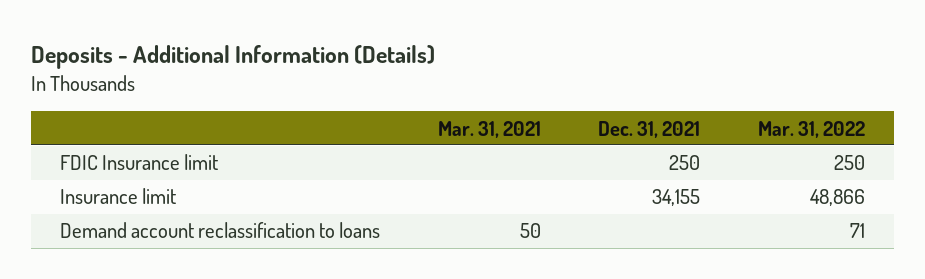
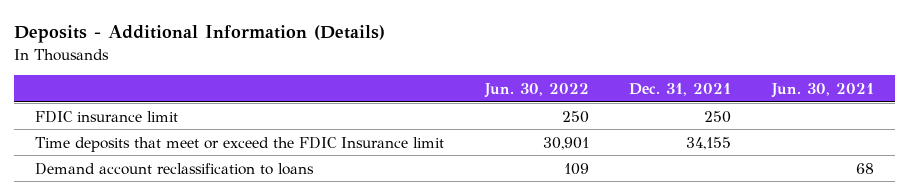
- | Mar. 31, 2021 | Dec. 31, 2021 | Mar. 31, 2022
+ | Jun. 30, 2022 | Dec. 31, 2021 | Jun. 30, 2021
- FDIC Insurance limit | | 250 | 250
- Insurance limit | | 34,155 | 48,866
+ FDIC insurance limit | 250 | 250 |
+ Time deposits that meet or exceed the FDIC Insurance limit | 30,901 | 34,155 |

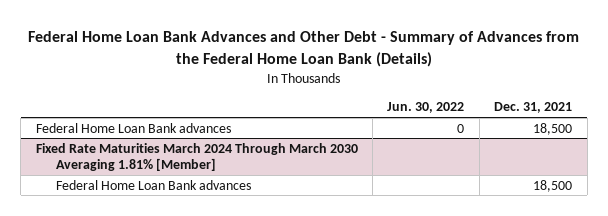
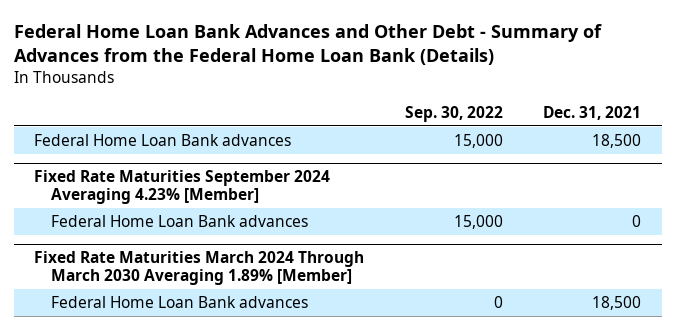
- | Jun. 30, 2022 | Dec. 31, 2021
+ | Sep. 30, 2022 | Dec. 31, 2021
- Fixed Rate Maturities March 2024 Through March 2030 Averaging 1.81% [Member]
+ Fixed Rate Maturities September 2024 Averaging 4.23% [Member]
+ Federal Home Loan Bank advances | 15,000 | 0
+ Fixed Rate Maturities March 2024 Through March 2030 Averaging 1.89% [Member]

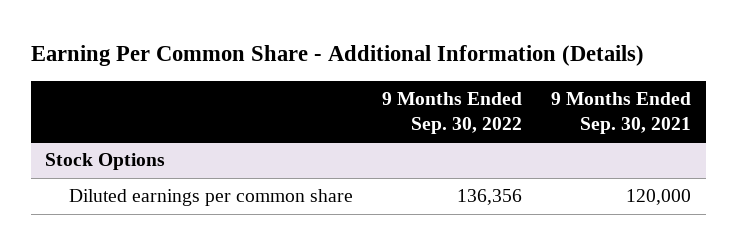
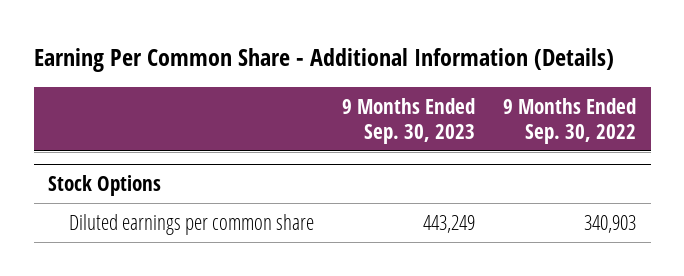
- | 9 Months Ended Sep. 30, 2022 | 9 Months Ended Sep. 30, 2021
+ | 9 Months Ended Sep. 30, 2023 | 9 Months Ended Sep. 30, 2022
@ Stock Options
- Diluted earnings per common share | 136,356 | 120,000
+ Diluted earnings per common share | 443,249 | 340,903

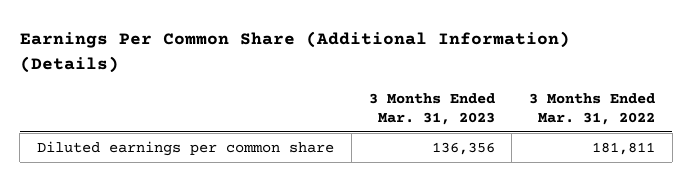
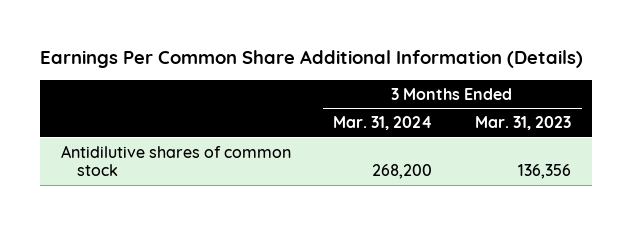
- Earnings Per Common Share (Additional Information) (Details)
+ Earnings Per Common Share Additional Information (Details)
- | 3 Months Ended Mar. 31, 2023 | 3 Months Ended Mar. 31, 2022
+ | 3 Months Ended Mar. 31, 2024 | 3 Months Ended Mar. 31, 2023
- Diluted earnings per common share | 136,356 | 181,811
+ Antidilutive shares of common stock | 268,200 | 136,356

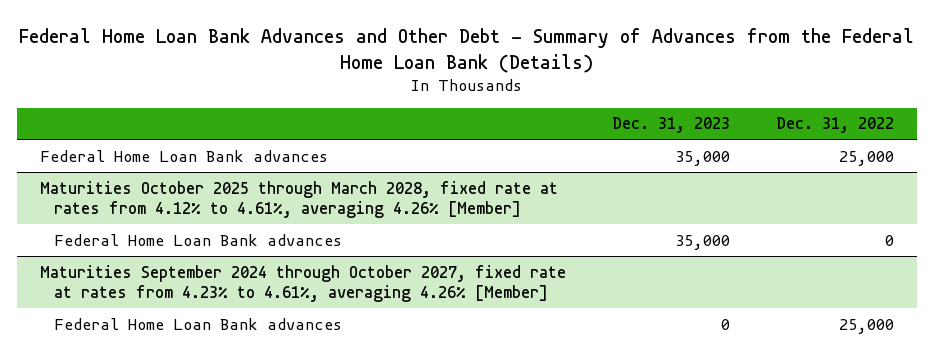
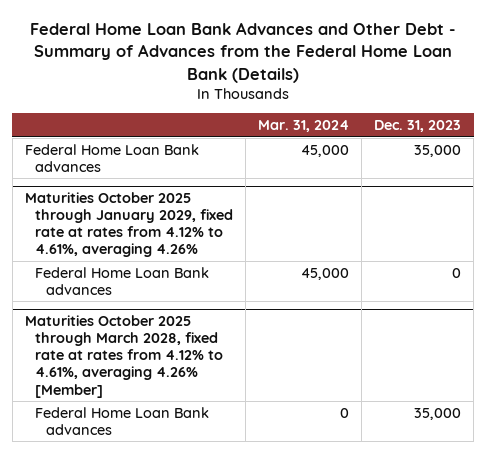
- | Dec. 31, 2023 | Dec. 31, 2022
+ | Mar. 31, 2024 | Dec. 31, 2023
+ Maturities October 2025 through January 2029, fixed rate at rates from 4.12% to 4.61%, averaging 4.26%
+ Federal Home Loan Bank advances | 45,000 | 0
- Maturities September 2024 through October 2027, fixed rate at rates from 4.23% to 4.61%, averaging 4.26% [Member]
- Federal Home Loan Bank advances | 0 | 25,000

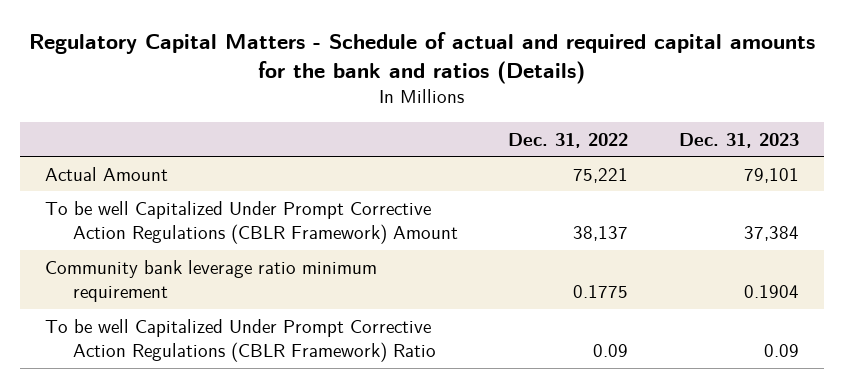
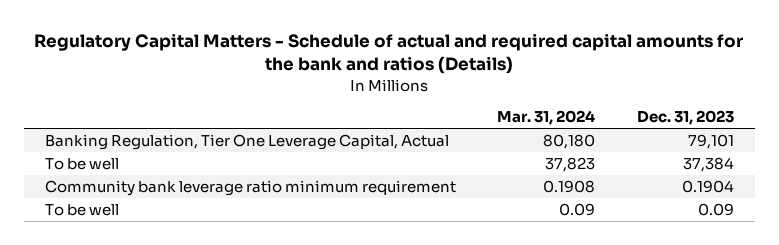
- | Dec. 31, 2022 | Dec. 31, 2023
+ | Mar. 31, 2024 | Dec. 31, 2023
- Actual Amount | 75,221 | 79,101
- To be well Capitalized Under Prompt Corrective Action Regulations (CBLR Framework) Amount | 38,137 | 37,384
+ Banking Regulation, Tier One Leverage Capital, Actual | 80,180 | 79,101
+ To be well | 37,823 | 37,384
- To be well Capitalized Under Prompt Corrective Action Regulations (CBLR Framework) Ratio | 0.09 | 0.09
+ To be well | 0.09 | 0.09

